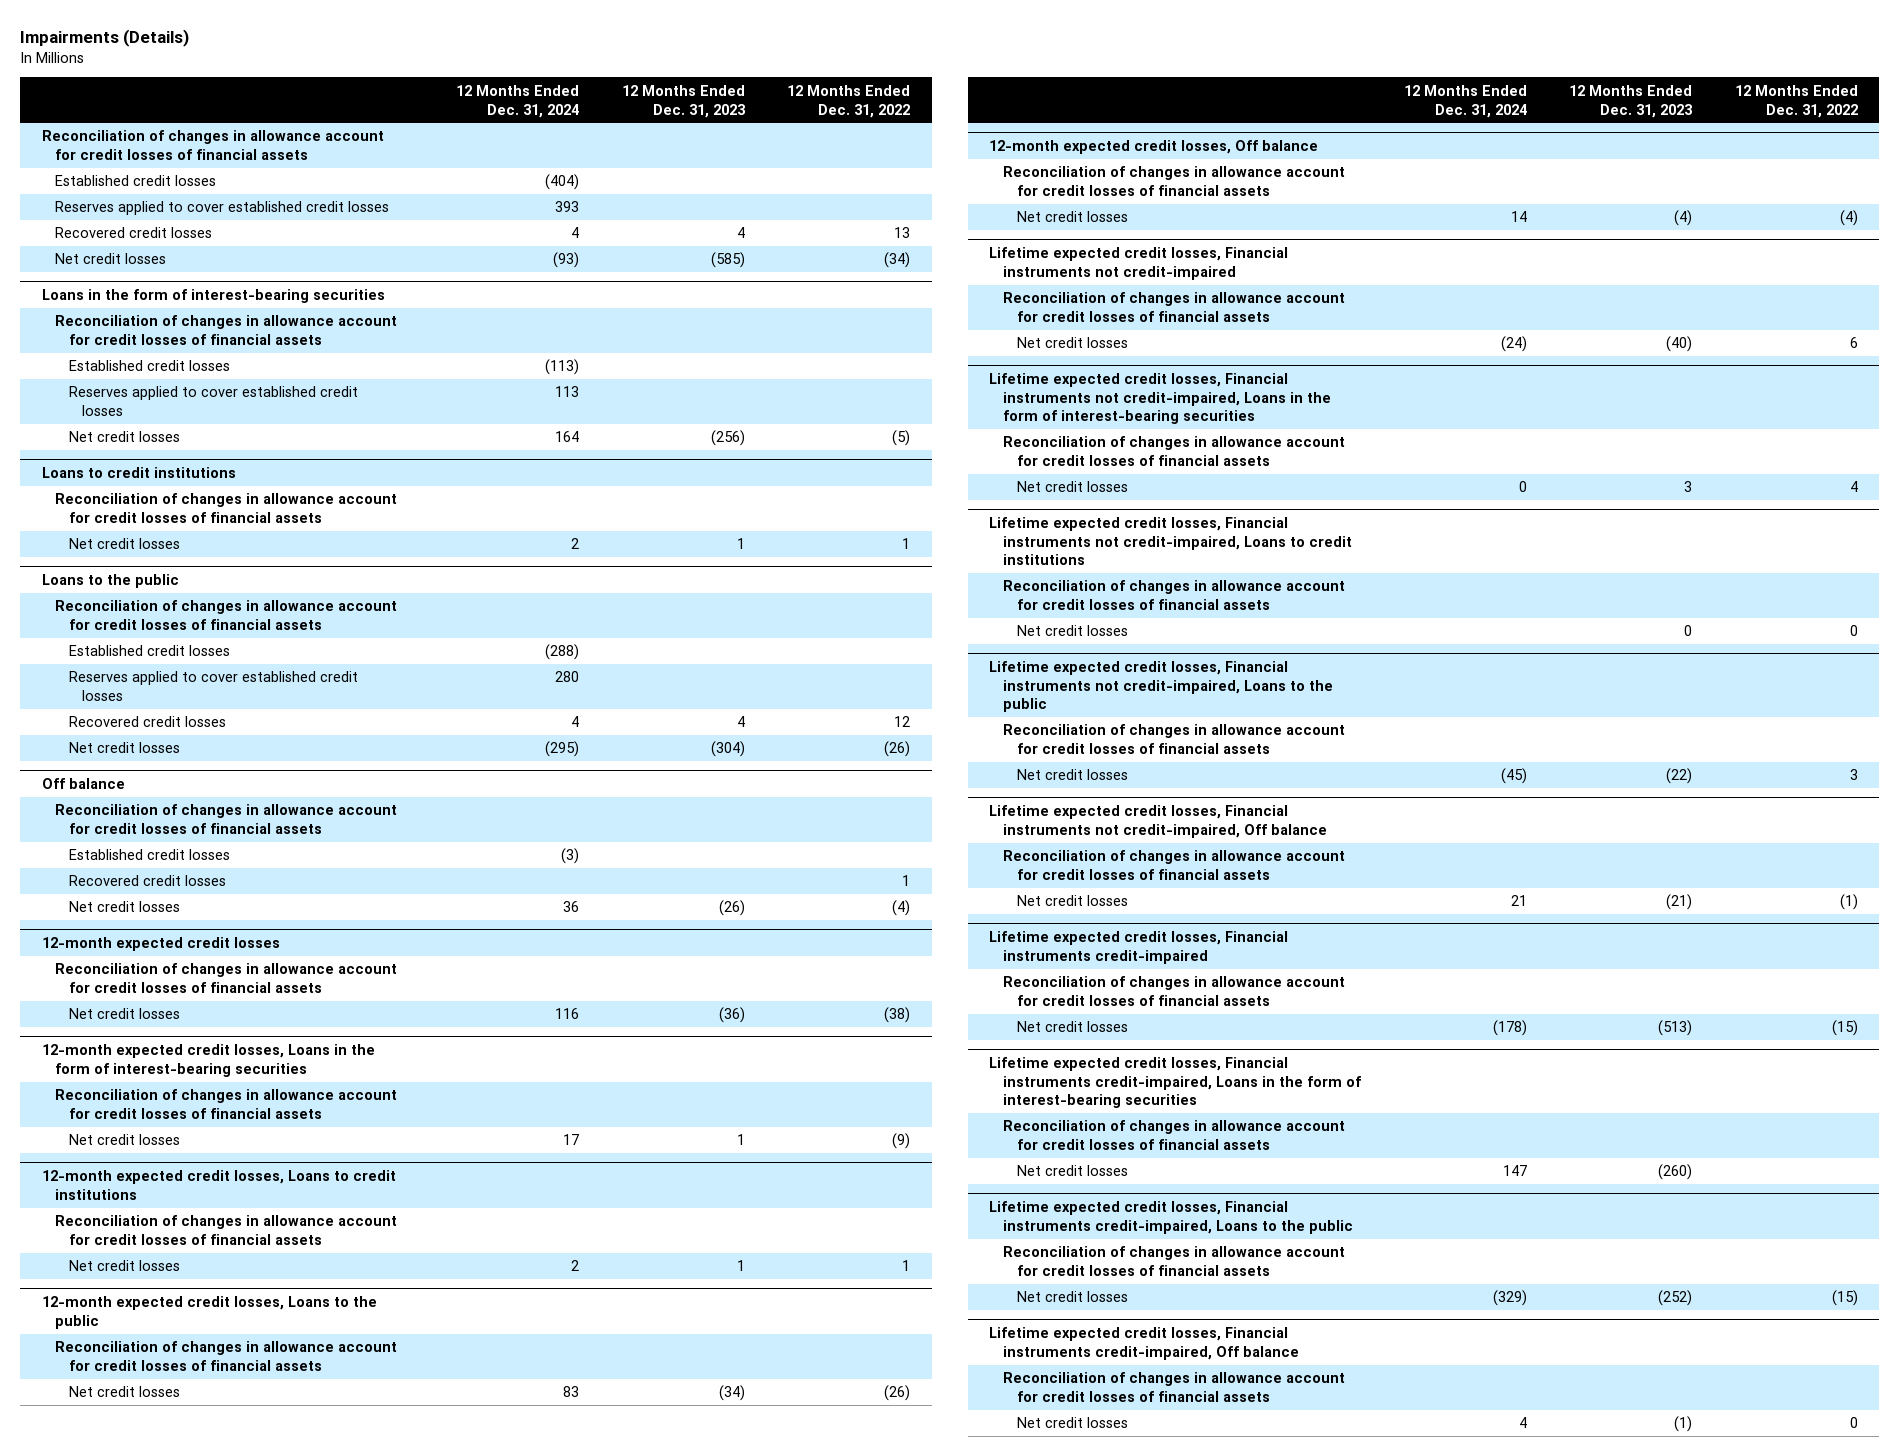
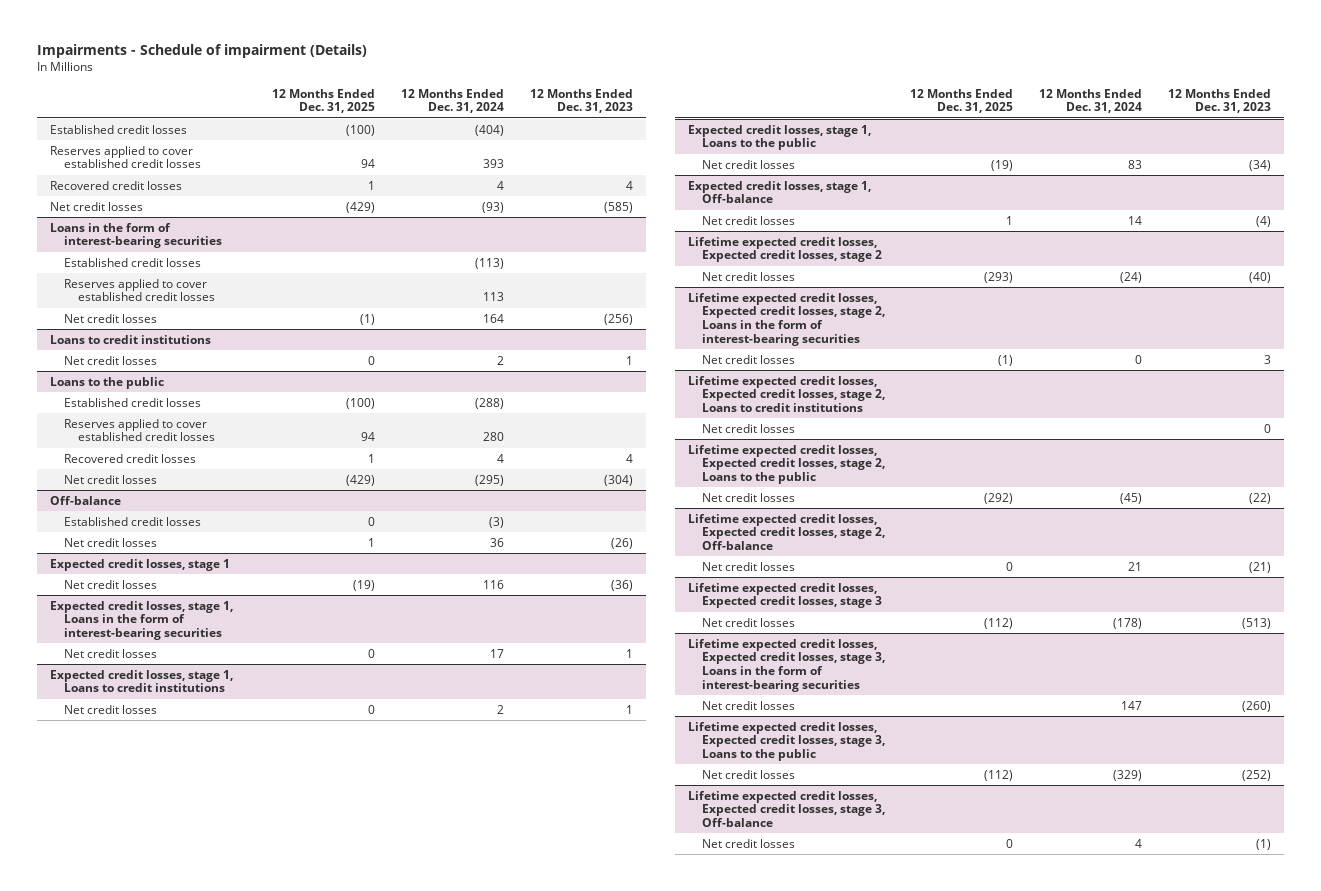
- Impairments (Details)
+ Impairments - Schedule of impairment (Details)
- | 12 Months Ended Dec. 31, 2024 | 12 Months Ended Dec. 31, 2023 | 12 Months Ended Dec. 31, 2022
+ | 12 Months Ended Dec. 31, 2025 | 12 Months Ended Dec. 31, 2024 | 12 Months Ended Dec. 31, 2023
- Reconciliation of changes in allowance account for credit losses of financial assets
@ Loans in the form of interest-bearing securities
- Reconciliation of changes in allowance account for credit losses of financial assets
@ Loans to credit institutions
- Reconciliation of changes in allowance account for credit losses of financial assets
@ Loans to the public
- Reconciliation of changes in allowance account for credit losses of financial assets
- Off balance
- Reconciliation of changes in allowance account for credit losses of financial assets
+ Off-balance
- Recovered credit losses | | | 1
- 12-month expected credit losses
- Reconciliation of changes in allowance account for credit losses of financial assets
+ Expected credit losses, stage 1
- 12-month expected credit losses, Loans in the form of interest-bearing securities
- Reconciliation of changes in allowance account for credit losses of financial assets
+ Expected credit losses, stage 1, Loans in the form of interest-bearing securities
- 12-month expected credit losses, Loans to credit institutions
- Reconciliation of changes in allowance account for credit losses of financial assets
+ Expected credit losses, stage 1, Loans to credit institutions
- 12-month expected credit losses, Loans to the public
- Reconciliation of changes in allowance account for credit losses of financial assets
+ Expected credit losses, stage 1, Loans to the public
- 12-month expected credit losses, Off balance
- Reconciliation of changes in allowance account for credit losses of financial assets
+ Expected credit losses, stage 1, Off-balance
- Lifetime expected credit losses, Financial instruments not credit-impaired
- Reconciliation of changes in allowance account for credit losses of financial assets
+ Lifetime expected credit losses, Expected credit losses, stage 2
- Lifetime expected credit losses, Financial instruments not credit-impaired, Loans in the form of interest-bearing securities
- Reconciliation of changes in allowance account for credit losses of financial assets
+ Lifetime expected credit losses, Expected credit losses, stage 2, Loans in the form of interest-bearing securities
- Lifetime expected credit losses, Financial instruments not credit-impaired, Loans to credit institutions
- Reconciliation of changes in allowance account for credit losses of financial assets
+ Lifetime expected credit losses, Expected credit losses, stage 2, Loans to credit institutions
- Lifetime expected credit losses, Financial instruments not credit-impaired, Loans to the public
- Reconciliation of changes in allowance account for credit losses of financial assets
+ Lifetime expected credit losses, Expected credit losses, stage 2, Loans to the public
- Lifetime expected credit losses, Financial instruments not credit-impaired, Off balance
- Reconciliation of changes in allowance account for credit losses of financial assets
+ Lifetime expected credit losses, Expected credit losses, stage 2, Off-balance
- Lifetime expected credit losses, Financial instruments credit-impaired
- Reconciliation of changes in allowance account for credit losses of financial assets
+ Lifetime expected credit losses, Expected credit losses, stage 3
- Lifetime expected credit losses, Financial instruments credit-impaired, Loans in the form of interest-bearing securities
- Reconciliation of changes in allowance account for credit losses of financial assets
+ Lifetime expected credit losses, Expected credit losses, stage 3, Loans in the form of interest-bearing securities
- Lifetime expected credit losses, Financial instruments credit-impaired, Loans to the public
- Reconciliation of changes in allowance account for credit losses of financial assets
+ Lifetime expected credit losses, Expected credit losses, stage 3, Loans to the public
- Lifetime expected credit losses, Financial instruments credit-impaired, Off balance
- Reconciliation of changes in allowance account for credit losses of financial assets
+ Lifetime expected credit losses, Expected credit losses, stage 3, Off-balance

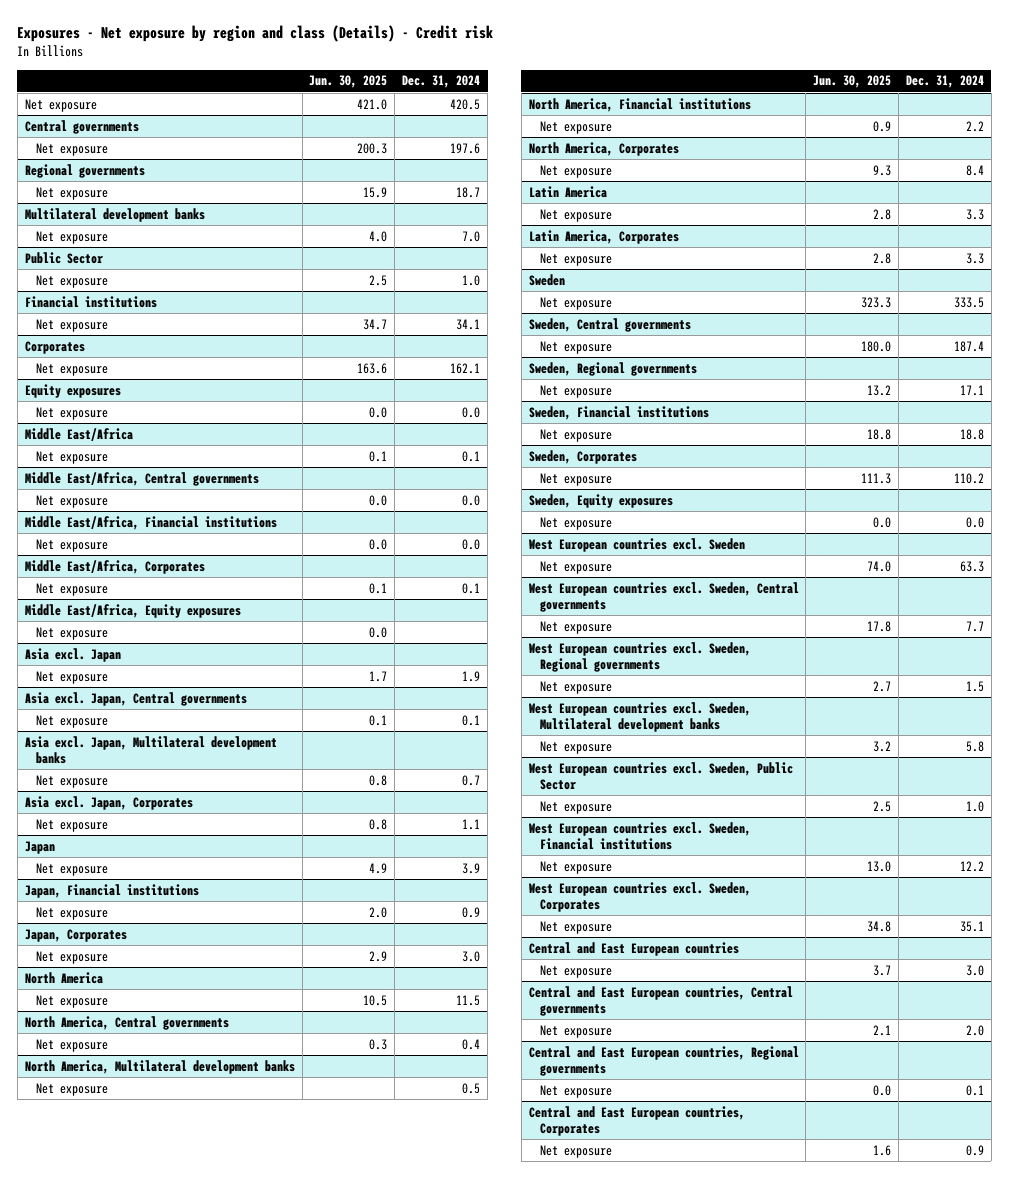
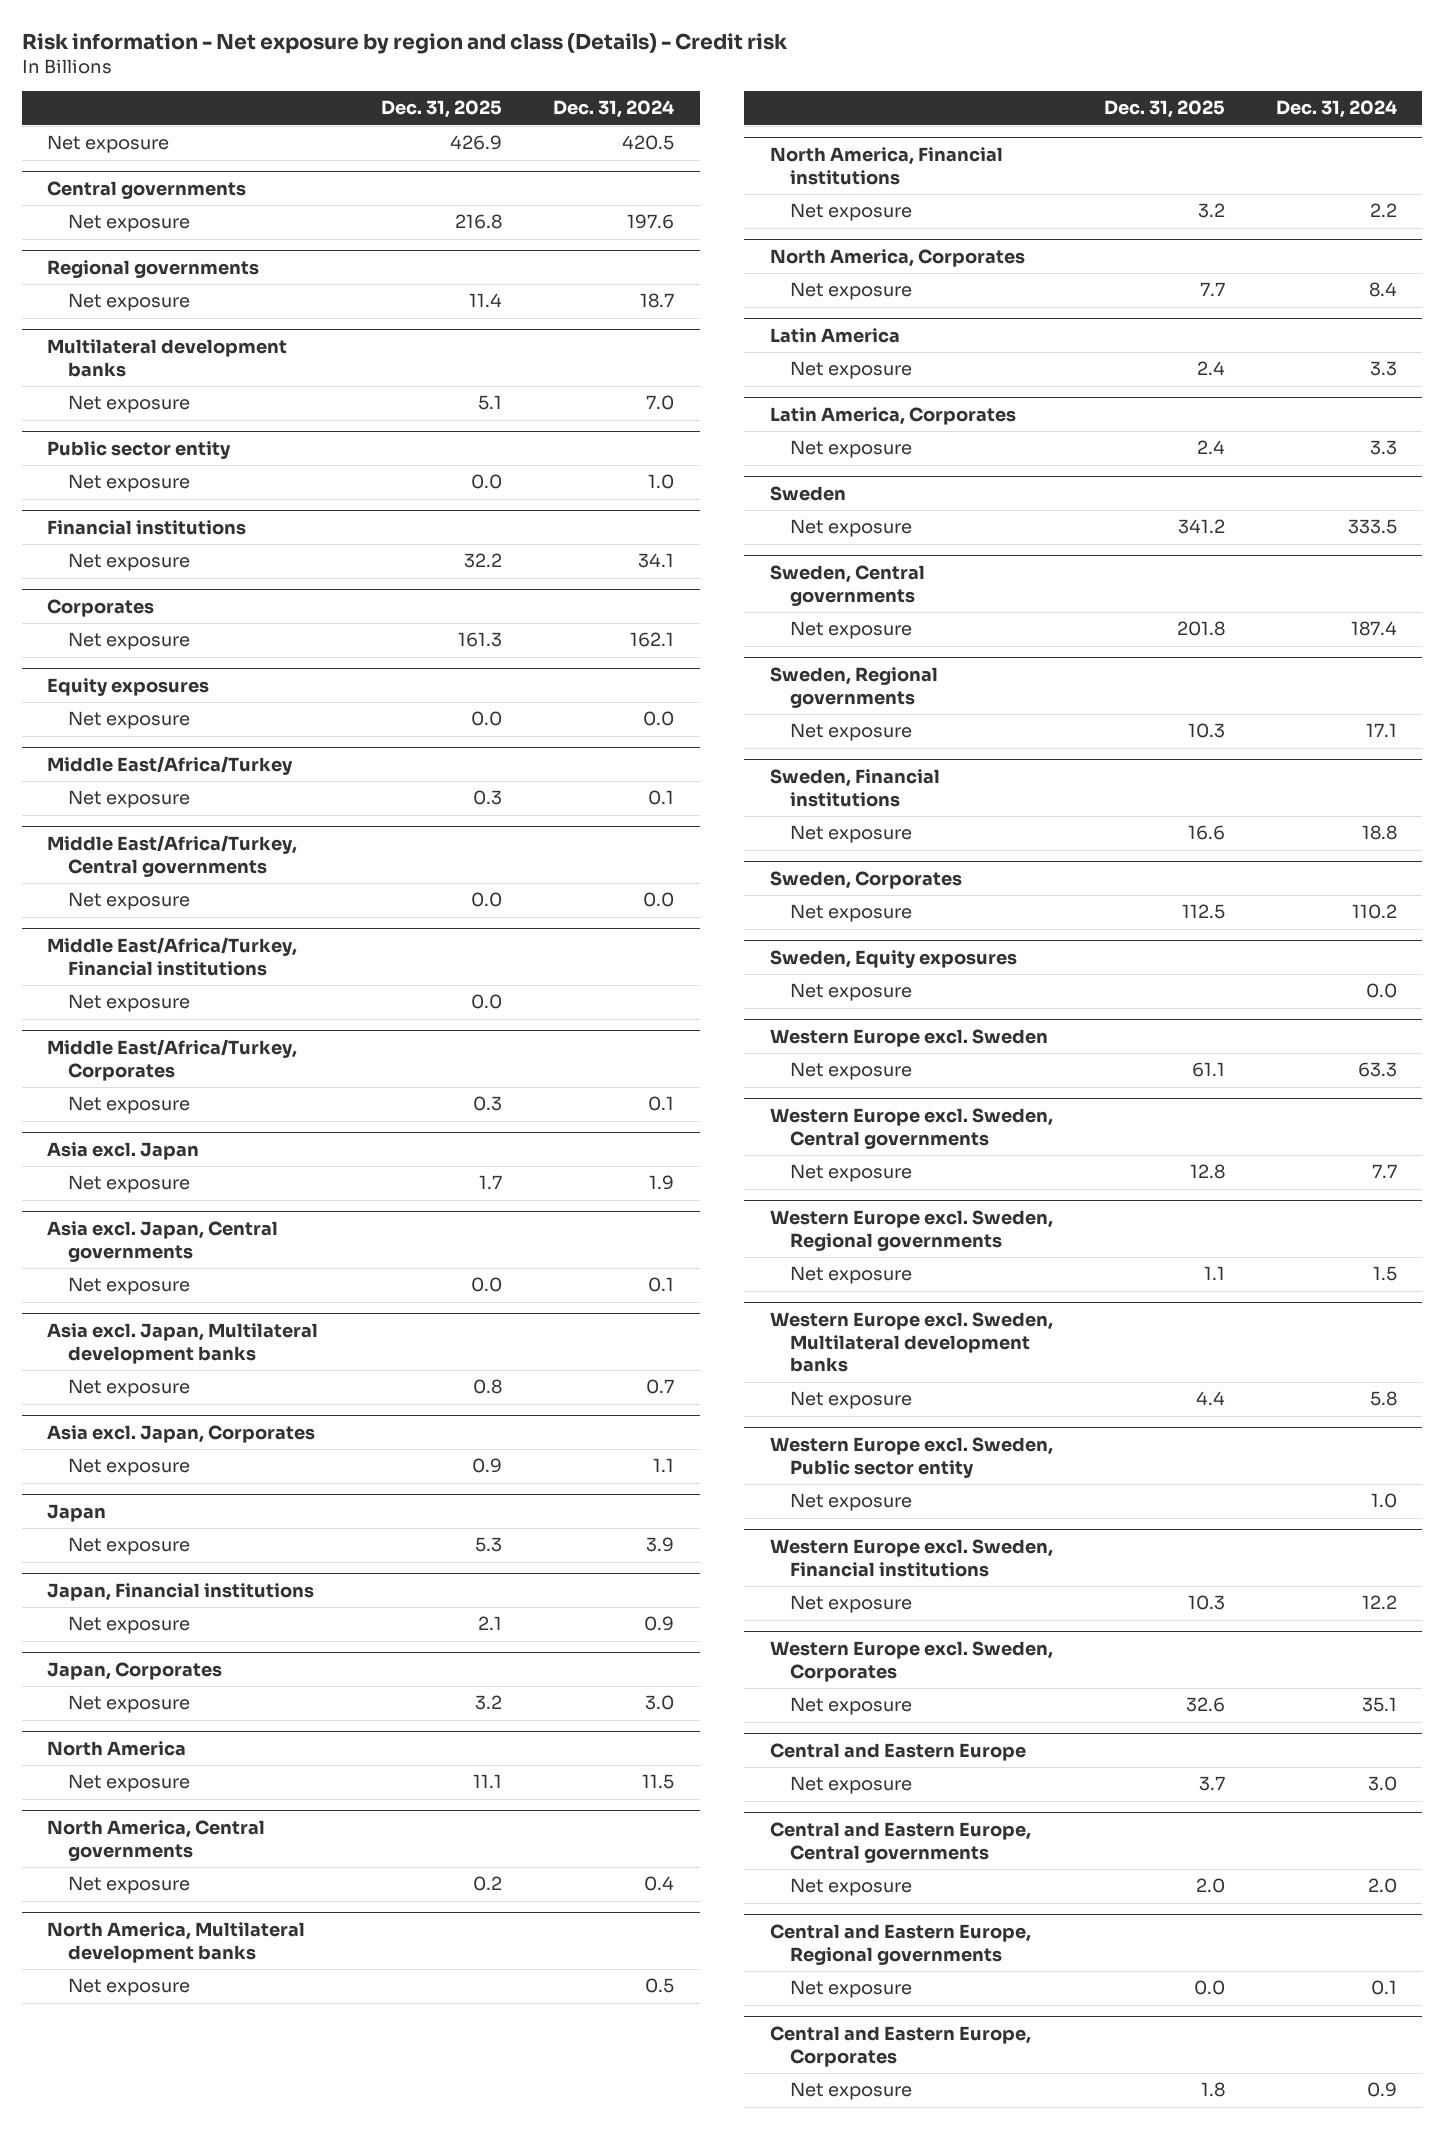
- Exposures - Net exposure by region and class (Details) - Credit risk
+ Risk information - Net exposure by region and class (Details) - Credit risk
- | Jun. 30, 2025 | Dec. 31, 2024
+ | Dec. 31, 2025 | Dec. 31, 2024
- Public Sector
+ Public sector entity
- Middle East/Africa
+ Middle East/Africa/Turkey
- Middle East/Africa, Central governments
- Net exposure | 0.0 | 0.0
- Middle East/Africa, Financial institutions
+ Middle East/Africa/Turkey, Central governments
- Middle East/Africa, Corporates
- Net exposure | 0.1 | 0.1
- Middle East/Africa, Equity exposures
+ Middle East/Africa/Turkey, Financial institutions
+ Middle East/Africa/Turkey, Corporates
+ Net exposure | 0.3 | 0.1
- West European countries excl. Sweden
+ Western Europe excl. Sweden
- West European countries excl. Sweden, Central governments
+ Western Europe excl. Sweden, Central governments
- West European countries excl. Sweden, Regional governments
+ Western Europe excl. Sweden, Regional governments
- West European countries excl. Sweden, Multilateral development banks
+ Western Europe excl. Sweden, Multilateral development banks
- West European countries excl. Sweden, Public Sector
+ Western Europe excl. Sweden, Public sector entity
- West European countries excl. Sweden, Financial institutions
+ Western Europe excl. Sweden, Financial institutions
- West European countries excl. Sweden, Corporates
+ Western Europe excl. Sweden, Corporates
- Central and East European countries
+ Central and Eastern Europe
- Central and East European countries, Central governments
+ Central and Eastern Europe, Central governments
- Central and East European countries, Regional governments
+ Central and Eastern Europe, Regional governments
- Central and East European countries, Corporates
+ Central and Eastern Europe, Corporates

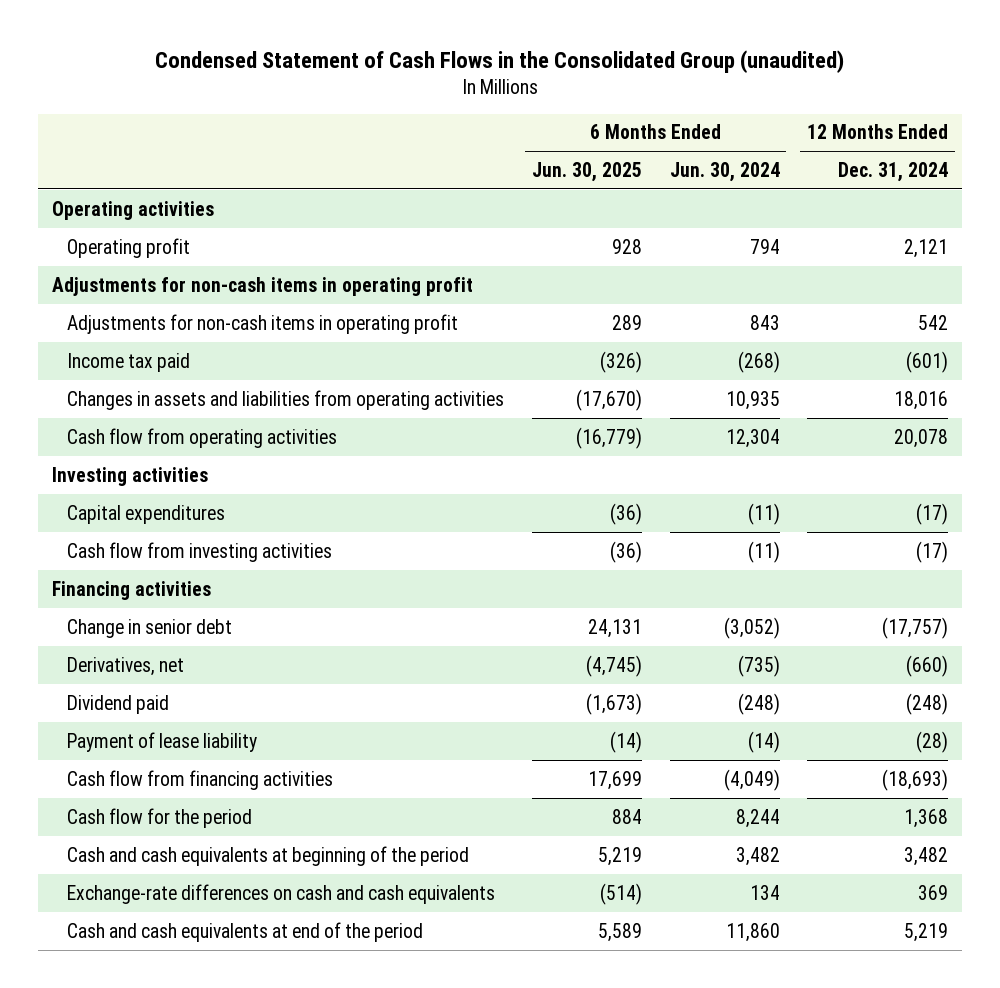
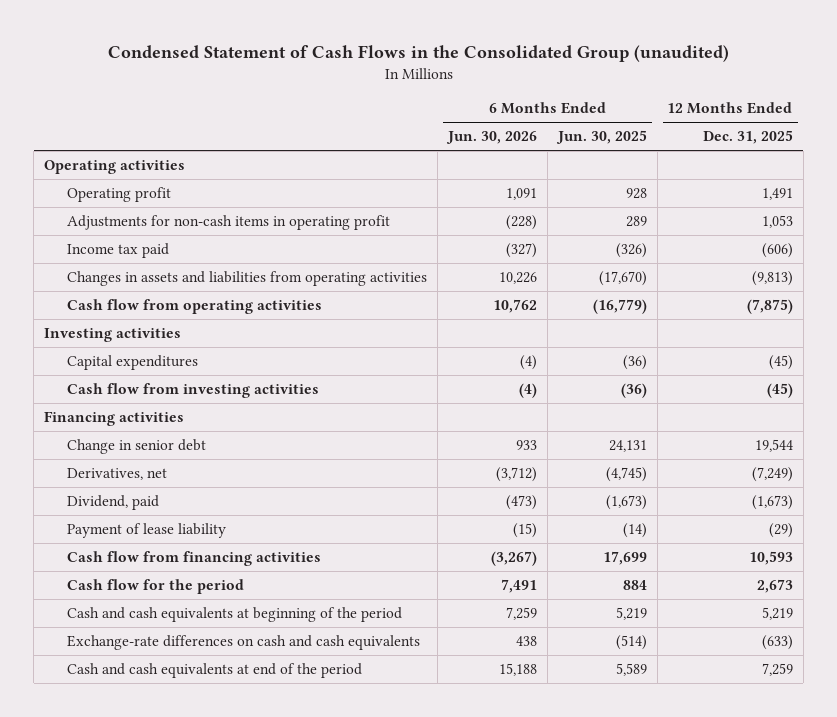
- | 6 Months Ended Jun. 30, 2025 | 6 Months Ended Jun. 30, 2024 | 12 Months Ended Dec. 31, 2024
+ | 6 Months Ended Jun. 30, 2026 | 6 Months Ended Jun. 30, 2025 | 12 Months Ended Dec. 31, 2025
- Adjustments for non-cash items in operating profit
- Dividend paid | (1,673) | (248) | (248)
+ Dividend, paid | (473) | (1,673) | (1,673)

